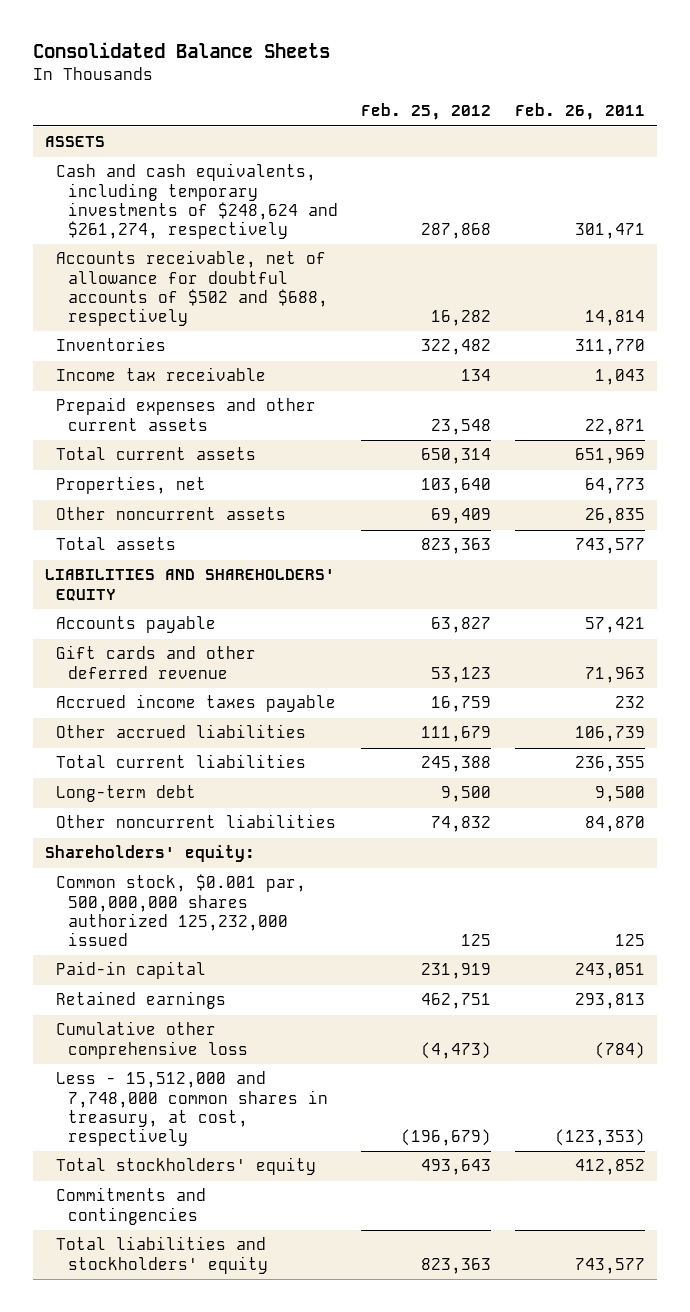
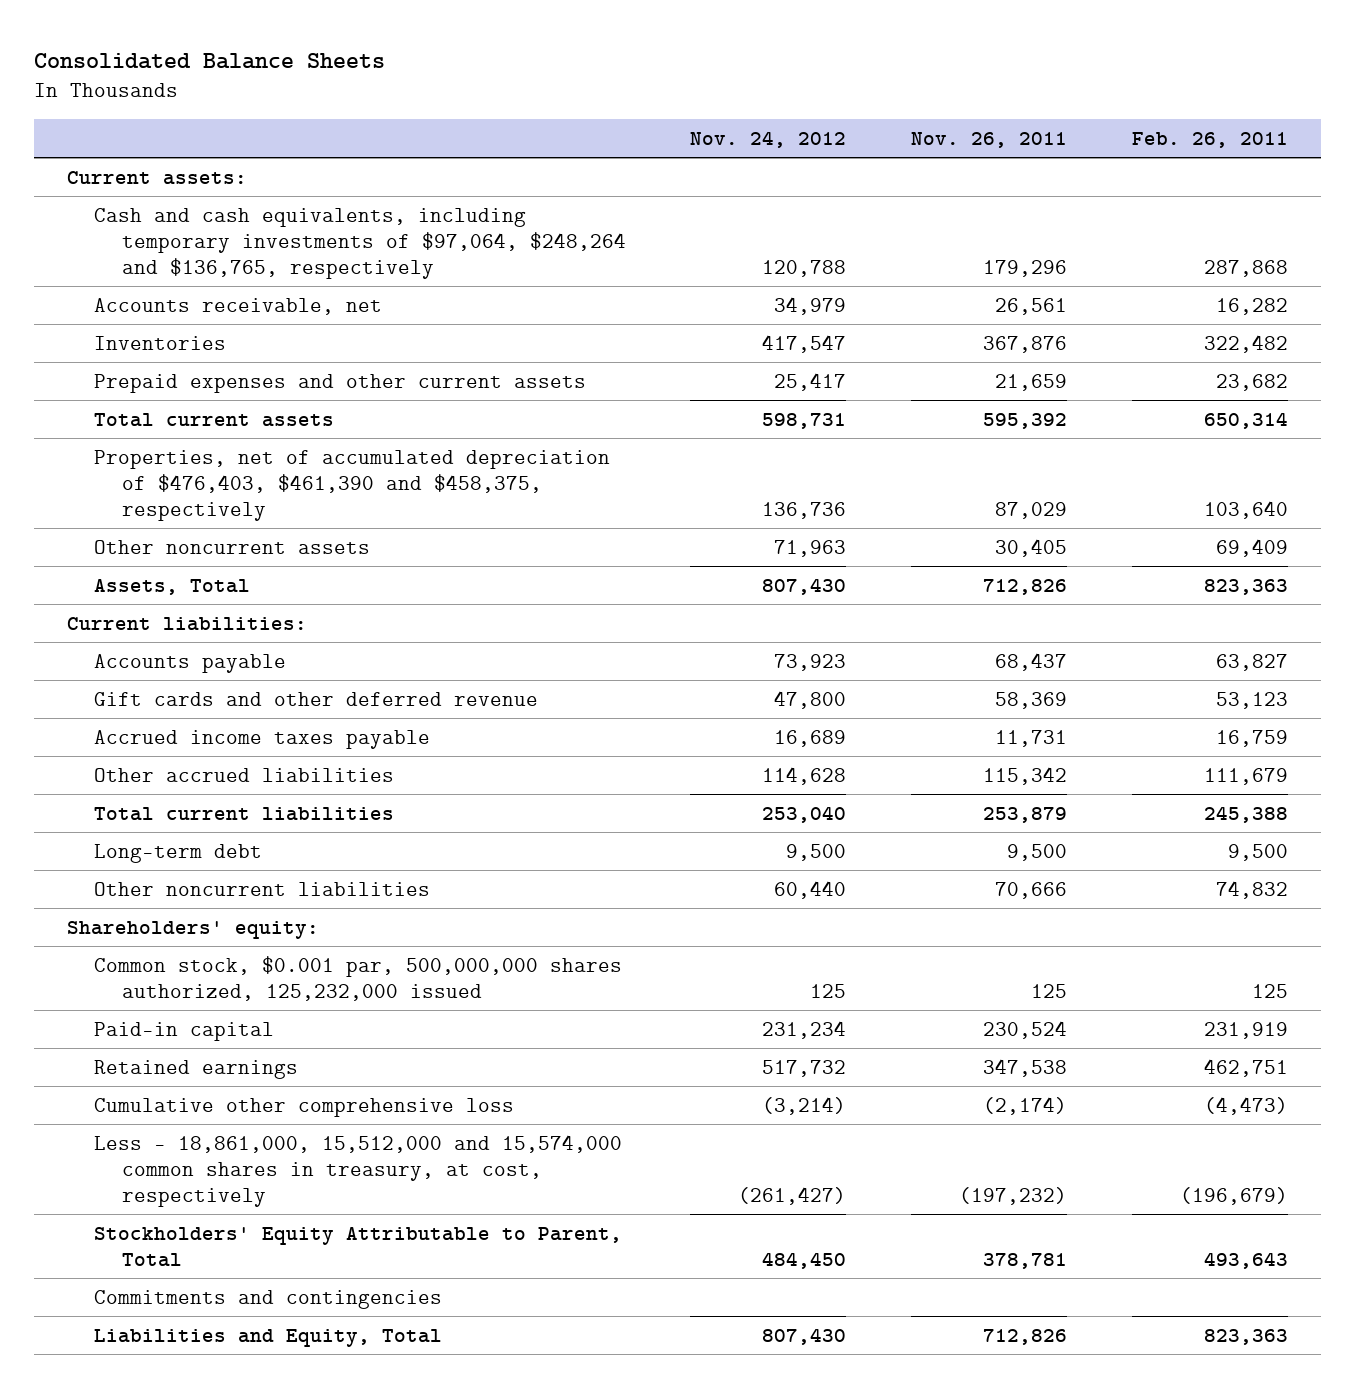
- | Feb. 25, 2012 | Feb. 26, 2011
+ | Nov. 24, 2012 | Nov. 26, 2011 | Feb. 26, 2011
- ASSETS
- Cash and cash equivalents, including temporary investments of $248,624 and $261,274, respectively | 287,868 | 301,471
- Accounts receivable, net of allowance for doubtful accounts of $502 and $688, respectively | 16,282 | 14,814
- Inventories | 322,482 | 311,770
- Income tax receivable | 134 | 1,043
- Prepaid expenses and other current assets | 23,548 | 22,871
- Total current assets | 650,314 | 651,969
- Properties, net | 103,640 | 64,773
- Other noncurrent assets | 69,409 | 26,835
- Total assets | 823,363 | 743,577
- LIABILITIES AND SHAREHOLDERS' EQUITY
- Accounts payable | 63,827 | 57,421
- Gift cards and other deferred revenue | 53,123 | 71,963
- Accrued income taxes payable | 16,759 | 232
- Other accrued liabilities | 111,679 | 106,739
- Total current liabilities | 245,388 | 236,355
+ Current assets:
+ Cash and cash equivalents, including temporary investments of $97,064, $248,264 and $136,765, respectively | 120,788 | 179,296 | 287,868
+ Accounts receivable, net | 34,979 | 26,561 | 16,282
+ Inventories | 417,547 | 367,876 | 322,482
+ Prepaid expenses and other current assets | 25,417 | 21,659 | 23,682
+ Total current assets | 598,731 | 595,392 | 650,314
+ Properties, net of accumulated depreciation of $476,403, $461,390 and $458,375, respectively | 136,736 | 87,029 | 103,640
+ Other noncurrent assets | 71,963 | 30,405 | 69,409
+ Assets, Total | 807,430 | 712,826 | 823,363
+ Current liabilities:
+ Accounts payable | 73,923 | 68,437 | 63,827
+ Gift cards and other deferred revenue | 47,800 | 58,369 | 53,123
+ Accrued income taxes payable | 16,689 | 11,731 | 16,759
+ Other accrued liabilities | 114,628 | 115,342 | 111,679
+ Total current liabilities | 253,040 | 253,879 | 245,388
- Other noncurrent liabilities | 74,832 | 84,870
+ Other noncurrent liabilities | 60,440 | 70,666 | 74,832
- Common stock, $0.001 par, 500,000,000 shares authorized 125,232,000 issued | 125 | 125
- Paid-in capital | 231,919 | 243,051
- Retained earnings | 462,751 | 293,813
- Cumulative other comprehensive loss | (4,473) | (784)
- Less - 15,512,000 and 7,748,000 common shares in treasury, at cost, respectively | (196,679) | (123,353)
- Total stockholders' equity | 493,643 | 412,852
+ Common stock, $0.001 par, 500,000,000 shares authorized, 125,232,000 issued | 125 | 125 | 125
+ Paid-in capital | 231,234 | 230,524 | 231,919
+ Retained earnings | 517,732 | 347,538 | 462,751
+ Cumulative other comprehensive loss | (3,214) | (2,174) | (4,473)
+ Less - 18,861,000, 15,512,000 and 15,574,000 common shares in treasury, at cost, respectively | (261,427) | (197,232) | (196,679)
+ Stockholders' Equity Attributable to Parent, Total | 484,450 | 378,781 | 493,643
- Total liabilities and stockholders' equity | 823,363 | 743,577
+ Liabilities and Equity, Total | 807,430 | 712,826 | 823,363

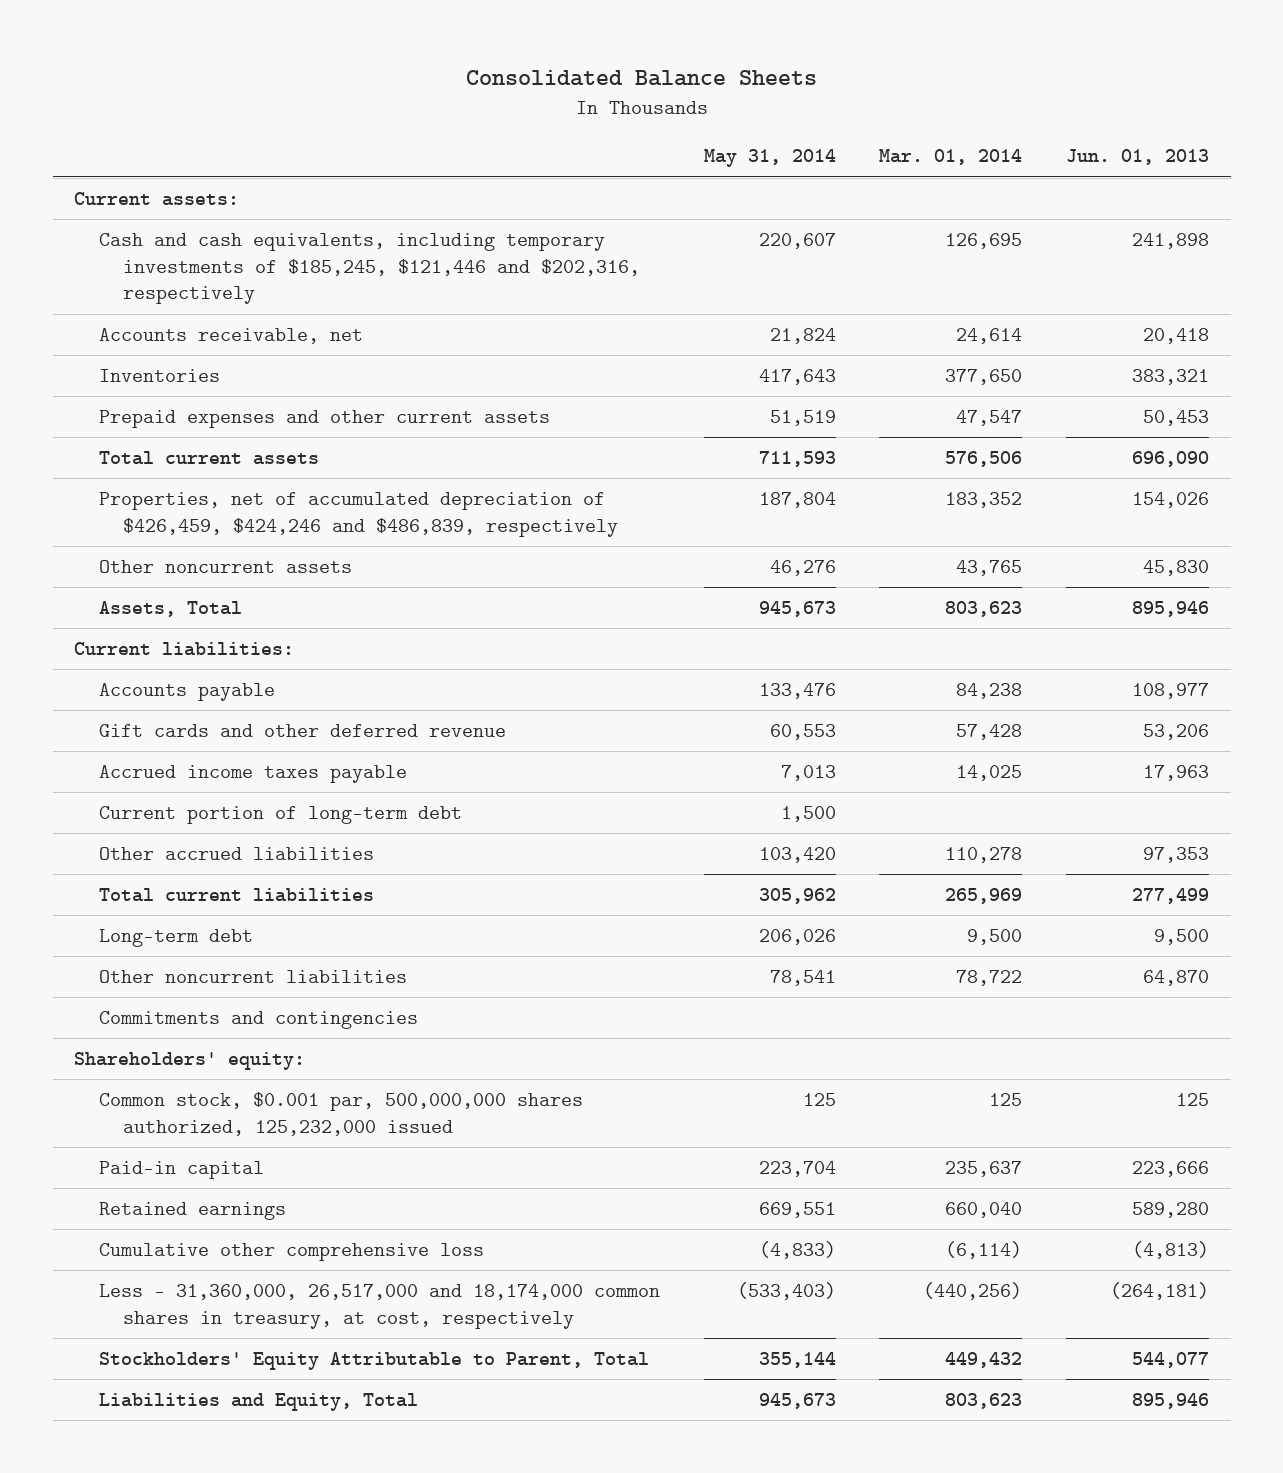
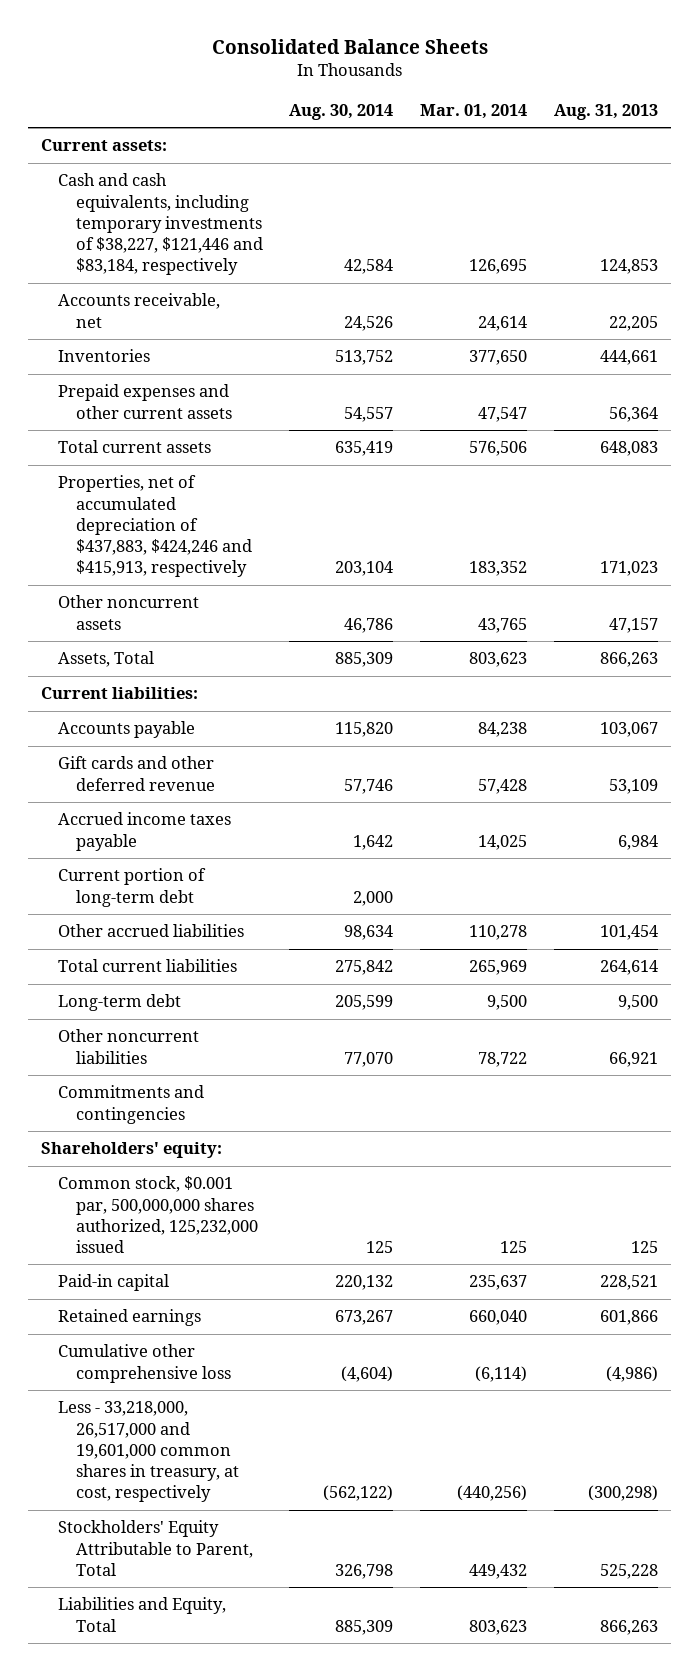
- | May 31, 2014 | Mar. 01, 2014 | Jun. 01, 2013
+ | Aug. 30, 2014 | Mar. 01, 2014 | Aug. 31, 2013
- Cash and cash equivalents, including temporary investments of $185,245, $121,446 and $202,316, respectively | 220,607 | 126,695 | 241,898
+ Cash and cash equivalents, including temporary investments of $38,227, $121,446 and $83,184, respectively | 42,584 | 126,695 | 124,853
- Properties, net of accumulated depreciation of $426,459, $424,246 and $486,839, respectively | 187,804 | 183,352 | 154,026
+ Properties, net of accumulated depreciation of $437,883, $424,246 and $415,913, respectively | 203,104 | 183,352 | 171,023
- Less - 31,360,000, 26,517,000 and 18,174,000 common shares in treasury, at cost, respectively | (533,403) | (440,256) | (264,181)
+ Less - 33,218,000, 26,517,000 and 19,601,000 common shares in treasury, at cost, respectively | (562,122) | (440,256) | (300,298)

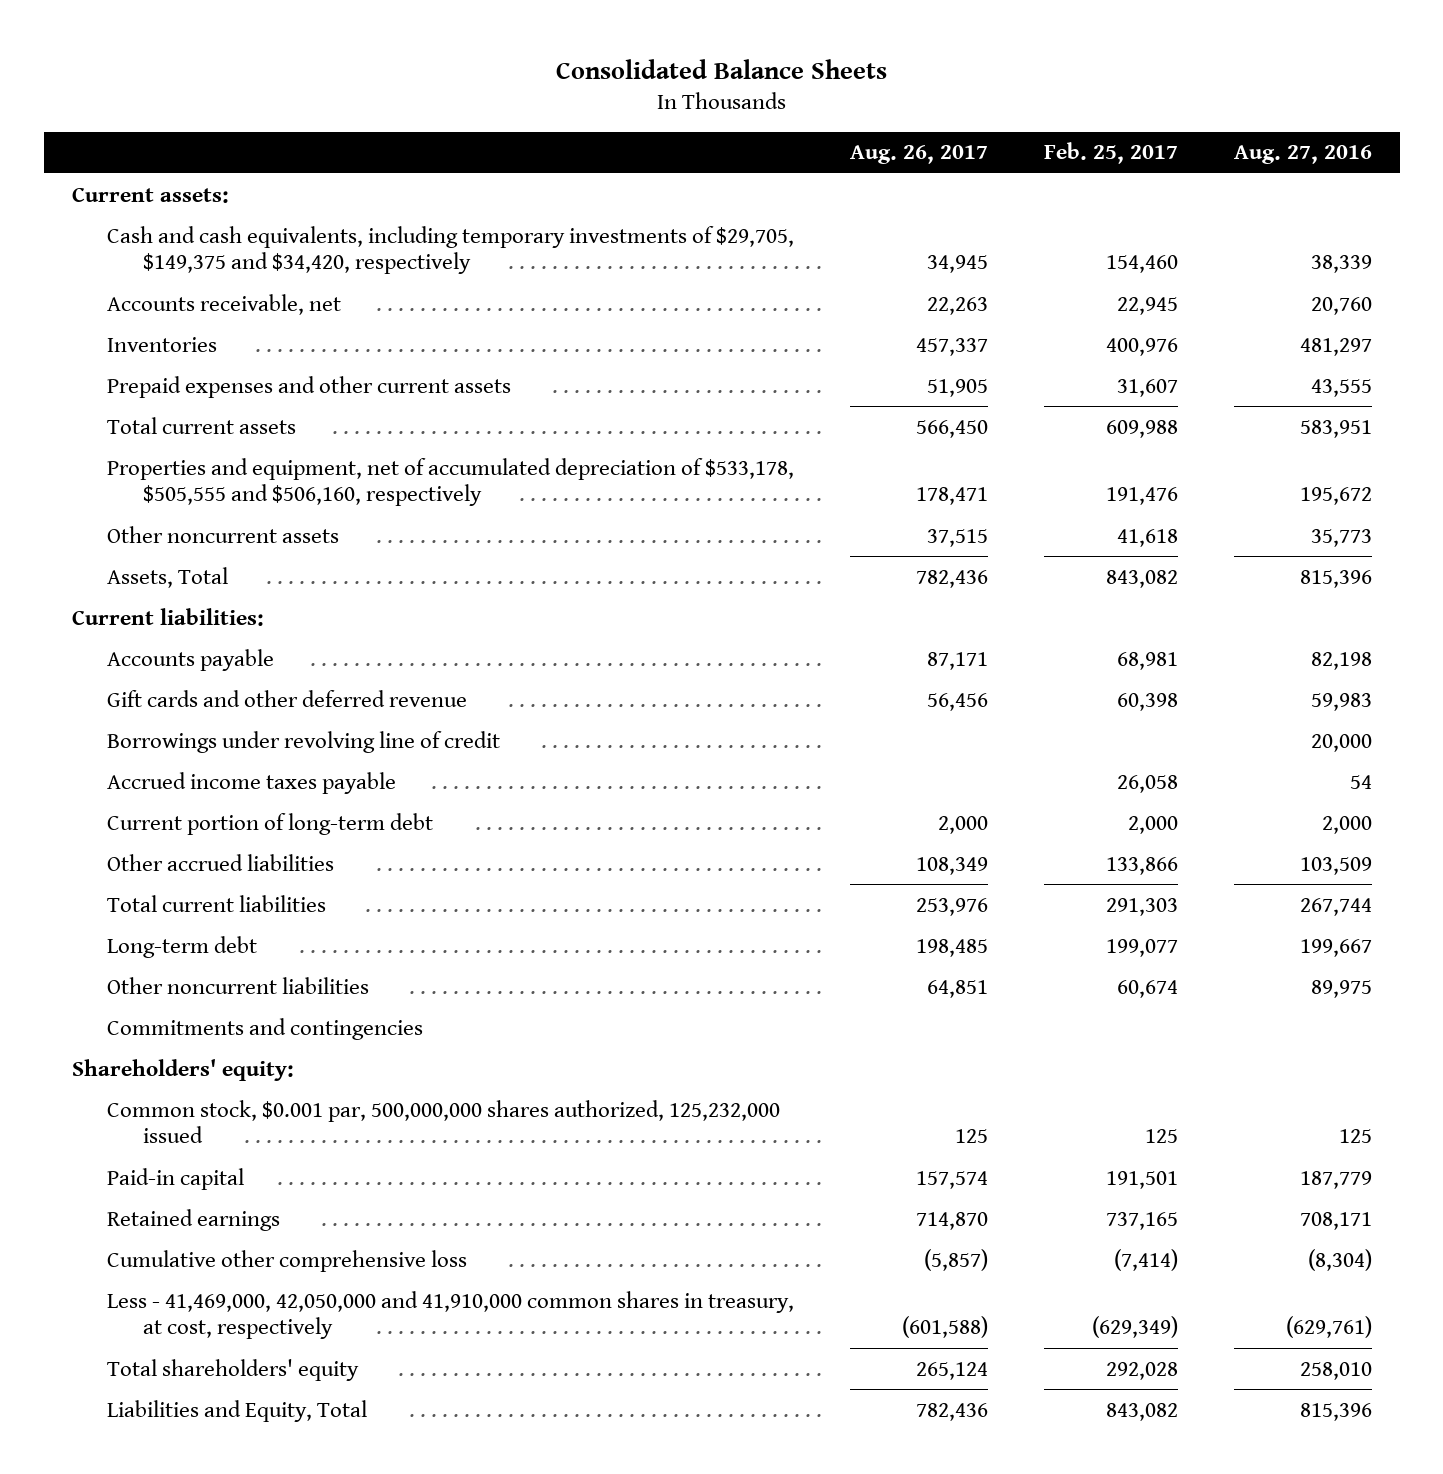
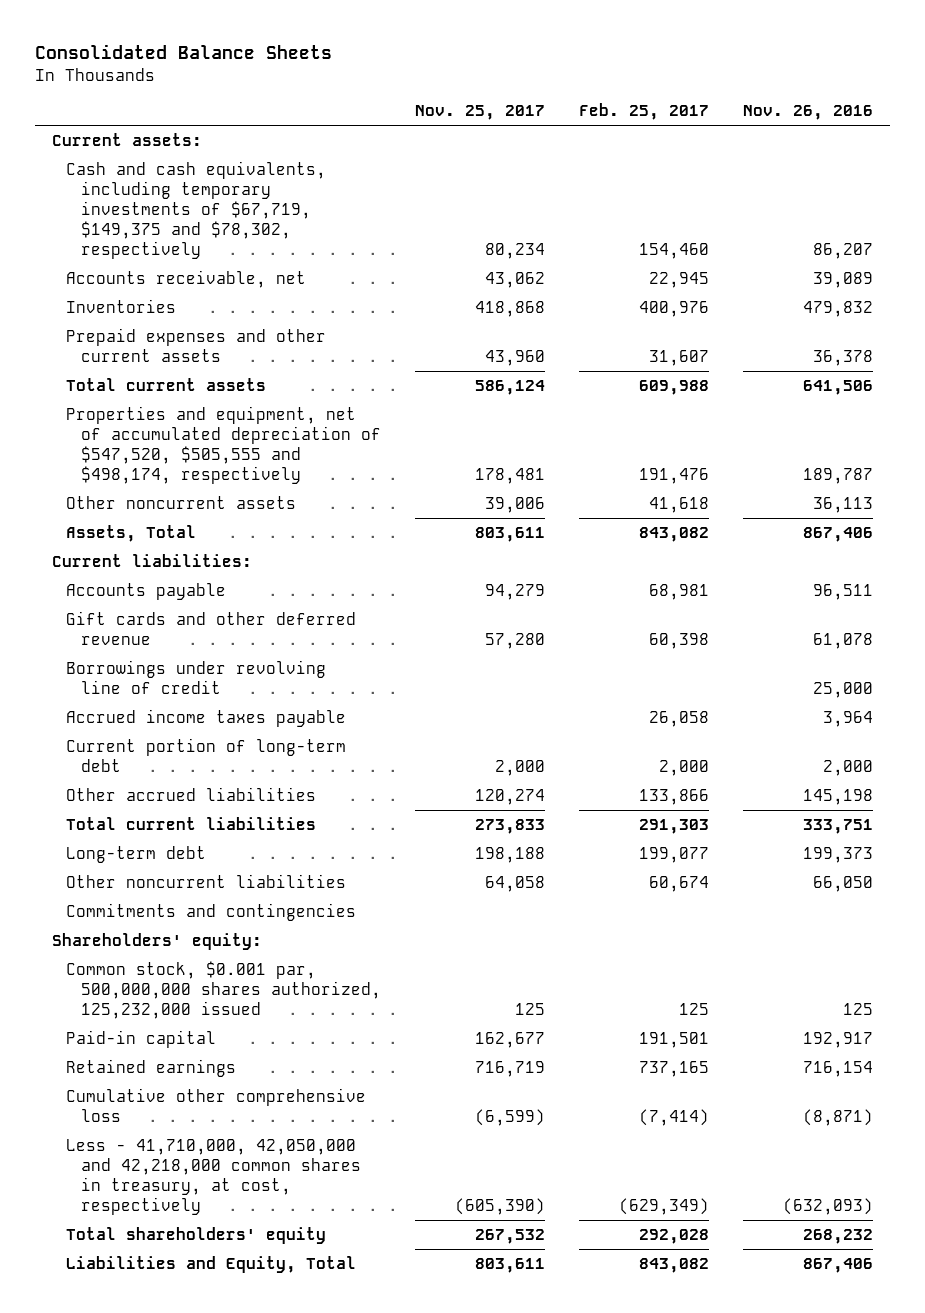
- | Aug. 26, 2017 | Feb. 25, 2017 | Aug. 27, 2016
+ | Nov. 25, 2017 | Feb. 25, 2017 | Nov. 26, 2016
- Cash and cash equivalents, including temporary investments of $29,705, $149,375 and $34,420, respectively | 34,945 | 154,460 | 38,339
+ Cash and cash equivalents, including temporary investments of $67,719, $149,375 and $78,302, respectively | 80,234 | 154,460 | 86,207
- Properties and equipment, net of accumulated depreciation of $533,178, $505,555 and $506,160, respectively | 178,471 | 191,476 | 195,672
+ Properties and equipment, net of accumulated depreciation of $547,520, $505,555 and $498,174, respectively | 178,481 | 191,476 | 189,787
- Less - 41,469,000, 42,050,000 and 41,910,000 common shares in treasury, at cost, respectively | (601,588) | (629,349) | (629,761)
+ Less - 41,710,000, 42,050,000 and 42,218,000 common shares in treasury, at cost, respectively | (605,390) | (629,349) | (632,093)

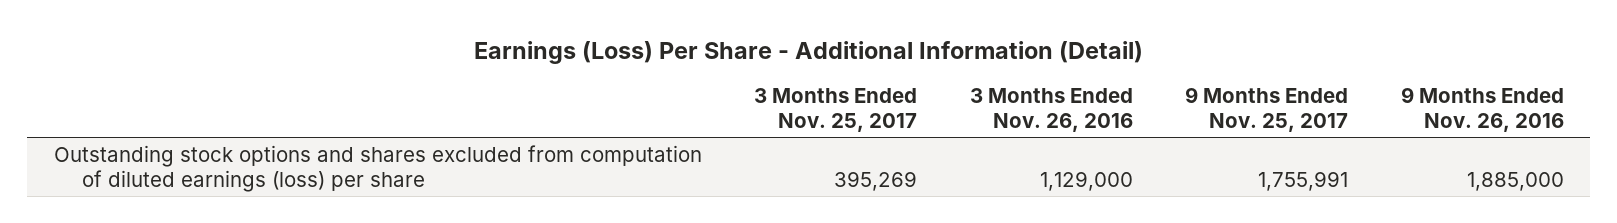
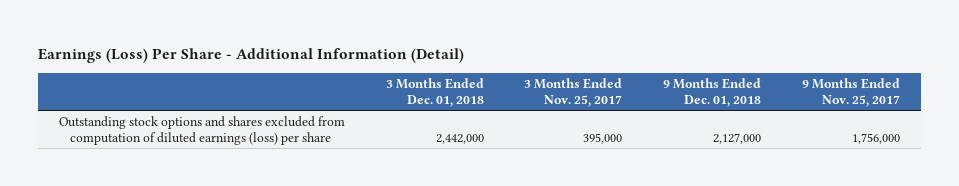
- | 3 Months Ended Nov. 25, 2017 | 3 Months Ended Nov. 26, 2016 | 9 Months Ended Nov. 25, 2017 | 9 Months Ended Nov. 26, 2016
+ | 3 Months Ended Dec. 01, 2018 | 3 Months Ended Nov. 25, 2017 | 9 Months Ended Dec. 01, 2018 | 9 Months Ended Nov. 25, 2017
- Outstanding stock options and shares excluded from computation of diluted earnings (loss) per share | 395,269 | 1,129,000 | 1,755,991 | 1,885,000
+ Outstanding stock options and shares excluded from computation of diluted earnings (loss) per share | 2,442,000 | 395,000 | 2,127,000 | 1,756,000

